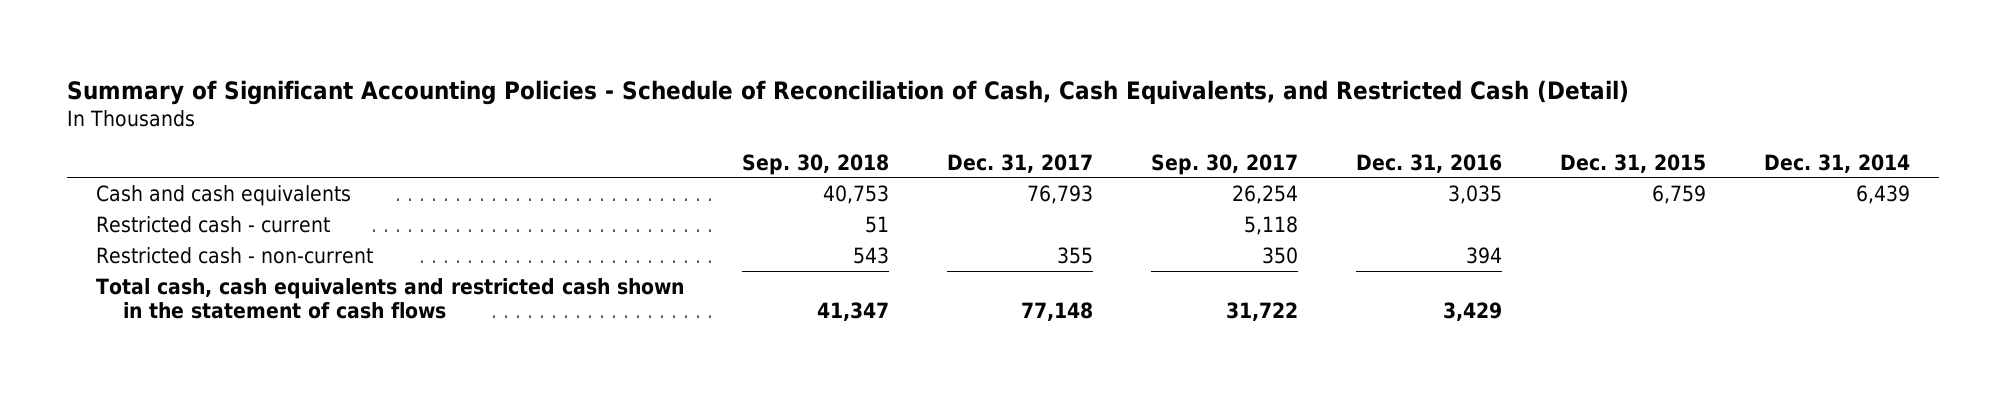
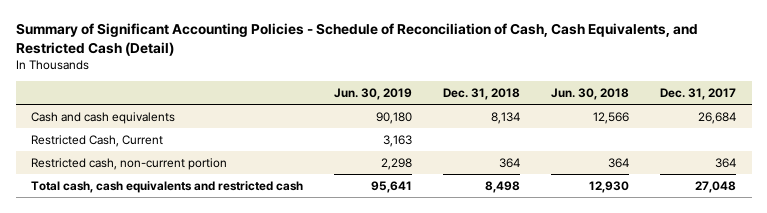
- | Sep. 30, 2018 | Dec. 31, 2017 | Sep. 30, 2017 | Dec. 31, 2016 | Dec. 31, 2015 | Dec. 31, 2014
+ | Jun. 30, 2019 | Dec. 31, 2018 | Jun. 30, 2018 | Dec. 31, 2017
- Cash and cash equivalents | 40,753 | 76,793 | 26,254 | 3,035 | 6,759 | 6,439
- Restricted cash - current | 51 | | 5,118 | | |
- Restricted cash - non-current | 543 | 355 | 350 | 394 | |
- Total cash, cash equivalents and restricted cash shown in the statement of cash flows | 41,347 | 77,148 | 31,722 | 3,429 | |
+ Cash and cash equivalents | 90,180 | 8,134 | 12,566 | 26,684
+ Restricted Cash, Current | 3,163 | | |
+ Restricted cash, non-current portion | 2,298 | 364 | 364 | 364
+ Total cash, cash equivalents and restricted cash | 95,641 | 8,498 | 12,930 | 27,048

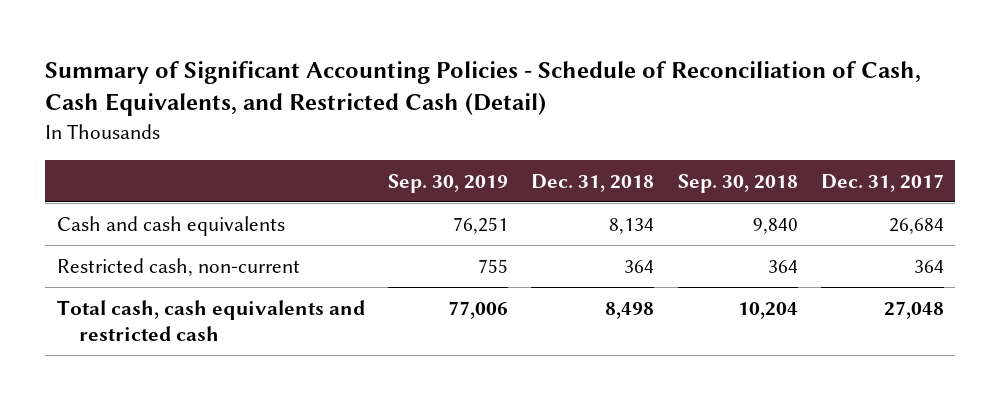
- | Jun. 30, 2019 | Dec. 31, 2018 | Jun. 30, 2018 | Dec. 31, 2017
+ | Sep. 30, 2019 | Dec. 31, 2018 | Sep. 30, 2018 | Dec. 31, 2017
- Restricted Cash, Current | 3,163 | | |
- Restricted cash, non-current portion | 2,298 | 364 | 364 | 364
+ Restricted cash, non-current | 755 | 364 | 364 | 364

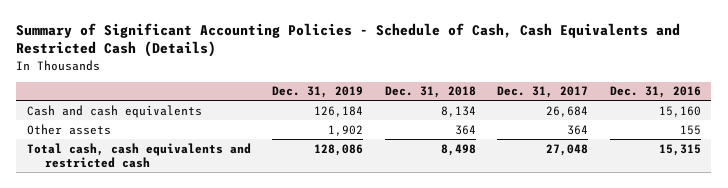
- Summary of Significant Accounting Policies - Schedule of Reconciliation of Cash, Cash Equivalents, and Restricted Cash (Detail)
+ Summary of Significant Accounting Policies - Schedule of Cash, Cash Equivalents and Restricted Cash (Details)
- | Sep. 30, 2019 | Dec. 31, 2018 | Sep. 30, 2018 | Dec. 31, 2017
+ | Dec. 31, 2019 | Dec. 31, 2018 | Dec. 31, 2017 | Dec. 31, 2016
- Restricted cash, non-current | 755 | 364 | 364 | 364
+ Other assets | 1,902 | 364 | 364 | 155

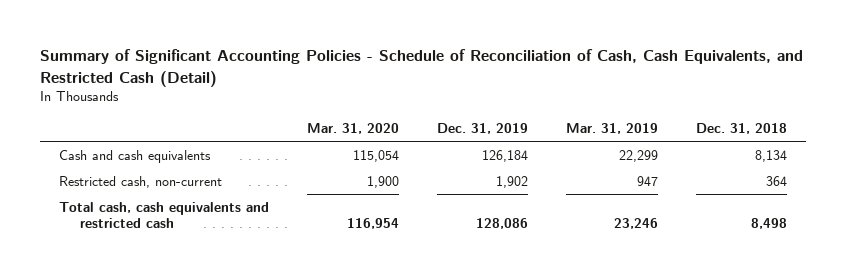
- Summary of Significant Accounting Policies - Schedule of Cash, Cash Equivalents and Restricted Cash (Details)
+ Summary of Significant Accounting Policies - Schedule of Reconciliation of Cash, Cash Equivalents, and Restricted Cash (Detail)
- | Dec. 31, 2019 | Dec. 31, 2018 | Dec. 31, 2017 | Dec. 31, 2016
+ | Mar. 31, 2020 | Dec. 31, 2019 | Mar. 31, 2019 | Dec. 31, 2018
- Other assets | 1,902 | 364 | 364 | 155
+ Restricted cash, non-current | 1,900 | 1,902 | 947 | 364

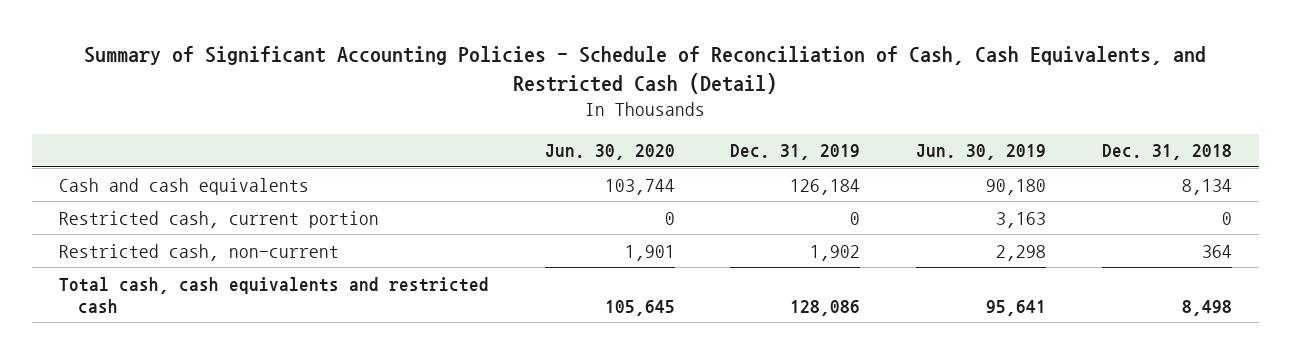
- | Mar. 31, 2020 | Dec. 31, 2019 | Mar. 31, 2019 | Dec. 31, 2018
+ | Jun. 30, 2020 | Dec. 31, 2019 | Jun. 30, 2019 | Dec. 31, 2018
+ Restricted cash, current portion | 0 | 0 | 3,163 | 0

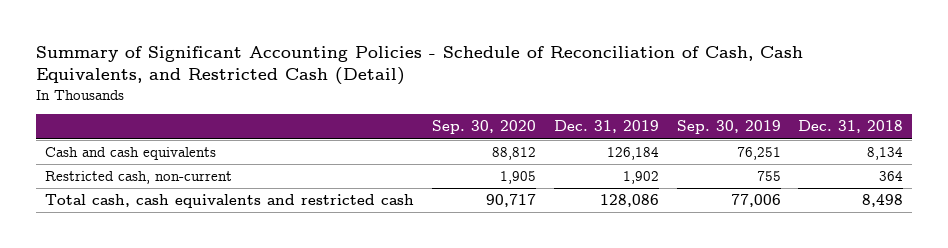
- | Jun. 30, 2020 | Dec. 31, 2019 | Jun. 30, 2019 | Dec. 31, 2018
+ | Sep. 30, 2020 | Dec. 31, 2019 | Sep. 30, 2019 | Dec. 31, 2018
- Restricted cash, current portion | 0 | 0 | 3,163 | 0

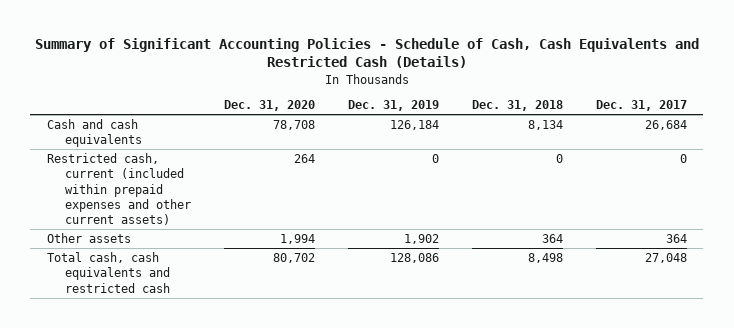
- Summary of Significant Accounting Policies - Schedule of Reconciliation of Cash, Cash Equivalents, and Restricted Cash (Detail)
+ Summary of Significant Accounting Policies - Schedule of Cash, Cash Equivalents and Restricted Cash (Details)
- | Sep. 30, 2020 | Dec. 31, 2019 | Sep. 30, 2019 | Dec. 31, 2018
+ | Dec. 31, 2020 | Dec. 31, 2019 | Dec. 31, 2018 | Dec. 31, 2017
- Restricted cash, non-current | 1,905 | 1,902 | 755 | 364
+ Restricted cash, current (included within prepaid expenses and other current assets) | 264 | 0 | 0 | 0
+ Other assets | 1,994 | 1,902 | 364 | 364

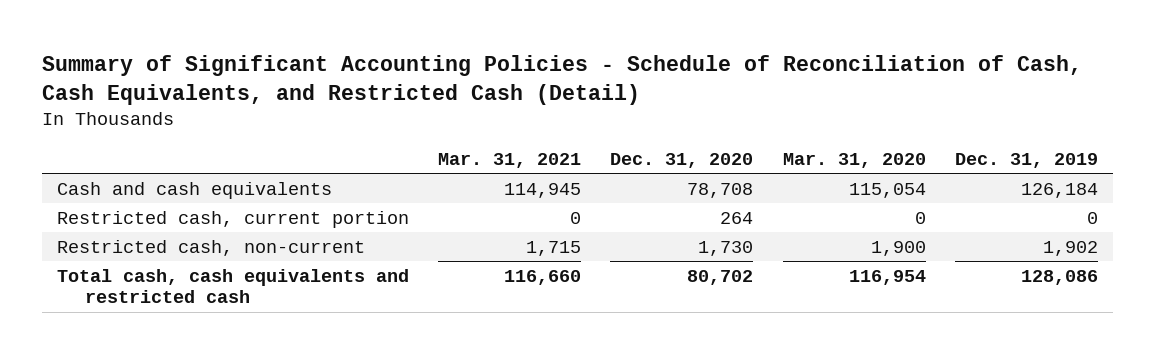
- Summary of Significant Accounting Policies - Schedule of Cash, Cash Equivalents and Restricted Cash (Details)
+ Summary of Significant Accounting Policies - Schedule of Reconciliation of Cash, Cash Equivalents, and Restricted Cash (Detail)
- | Dec. 31, 2020 | Dec. 31, 2019 | Dec. 31, 2018 | Dec. 31, 2017
+ | Mar. 31, 2021 | Dec. 31, 2020 | Mar. 31, 2020 | Dec. 31, 2019
- Restricted cash, current (included within prepaid expenses and other current assets) | 264 | 0 | 0 | 0
- Other assets | 1,994 | 1,902 | 364 | 364
+ Restricted cash, current portion | 0 | 264 | 0 | 0
+ Restricted cash, non-current | 1,715 | 1,730 | 1,900 | 1,902

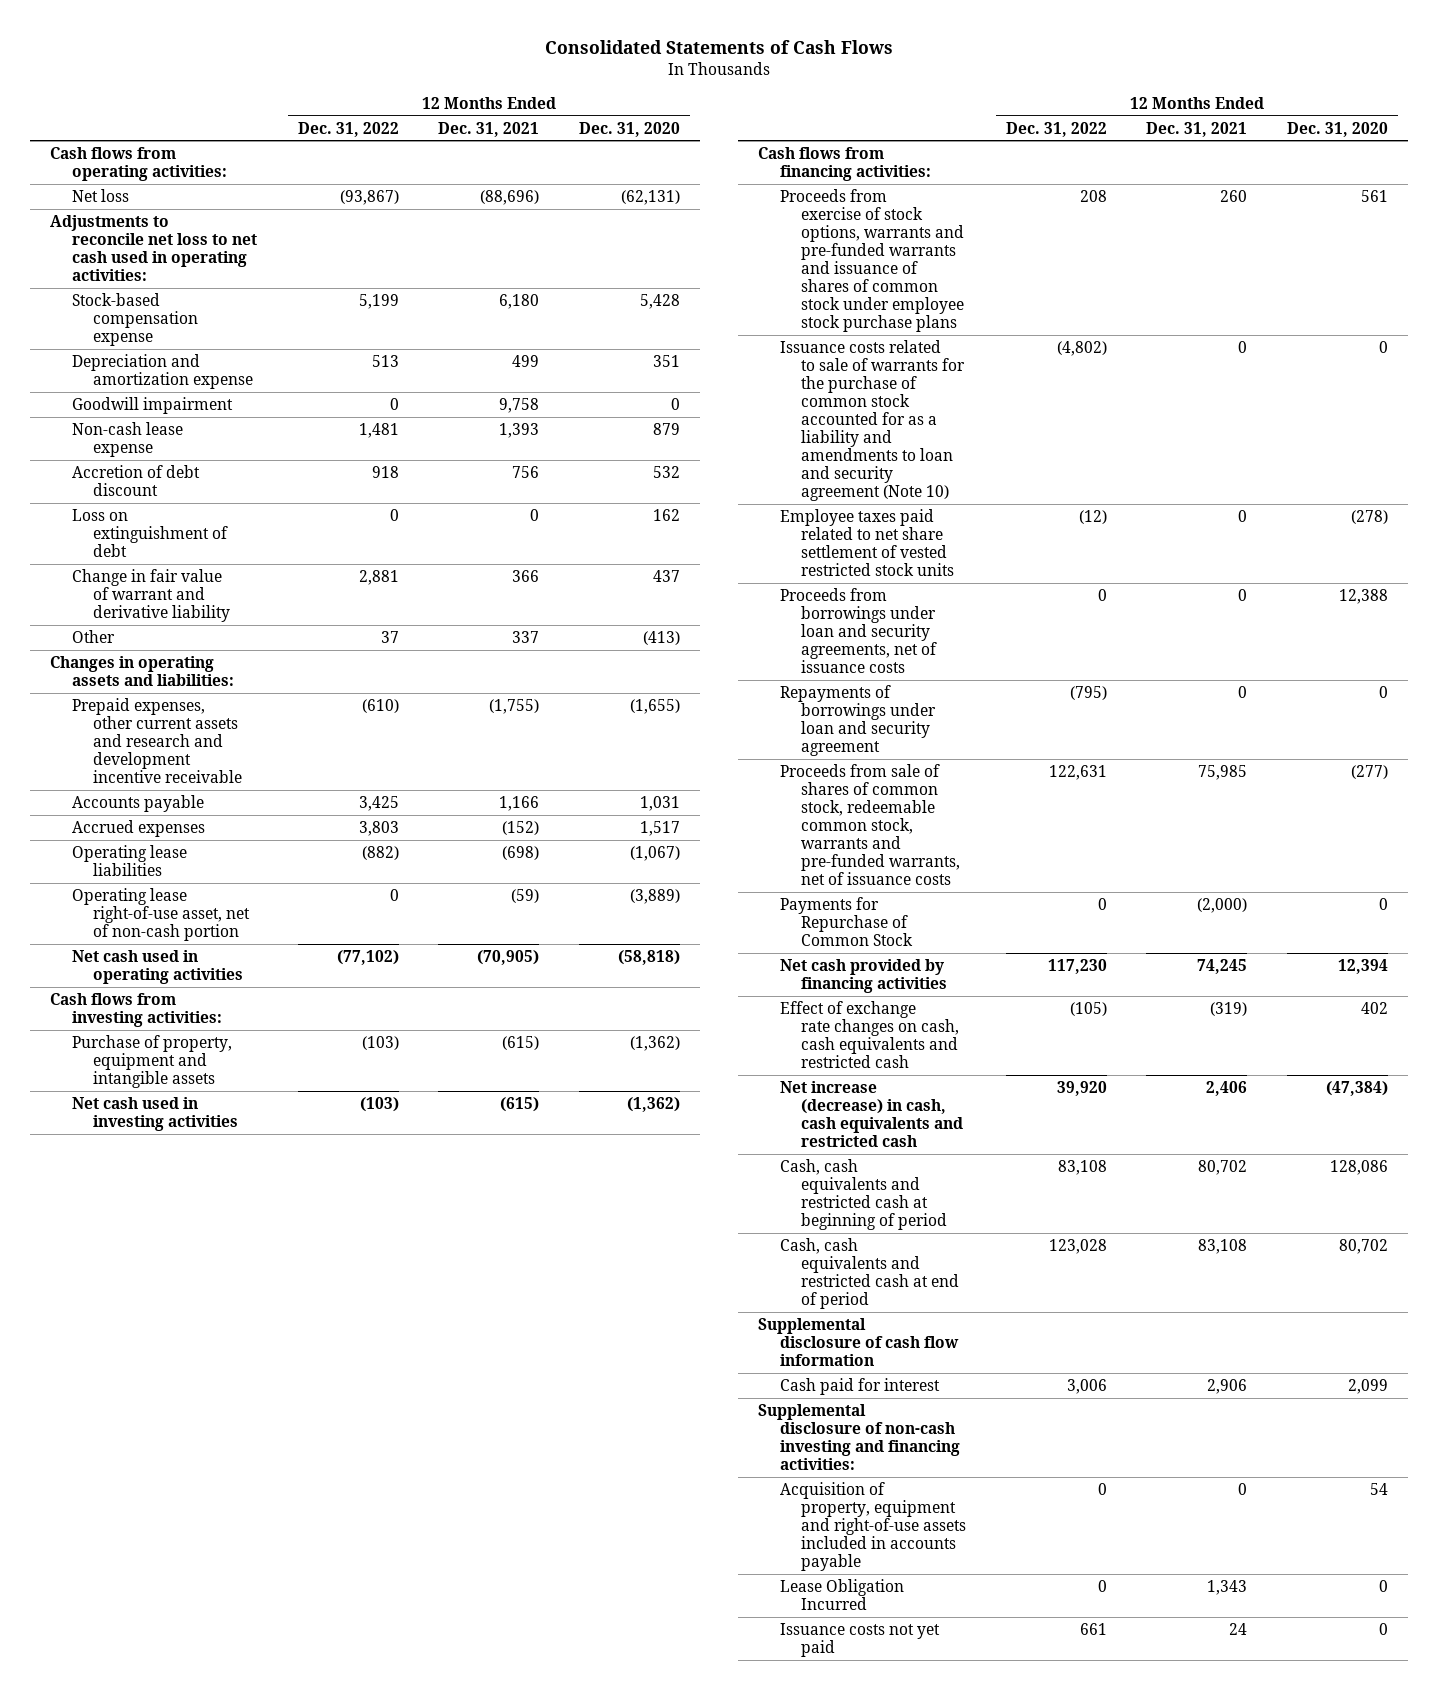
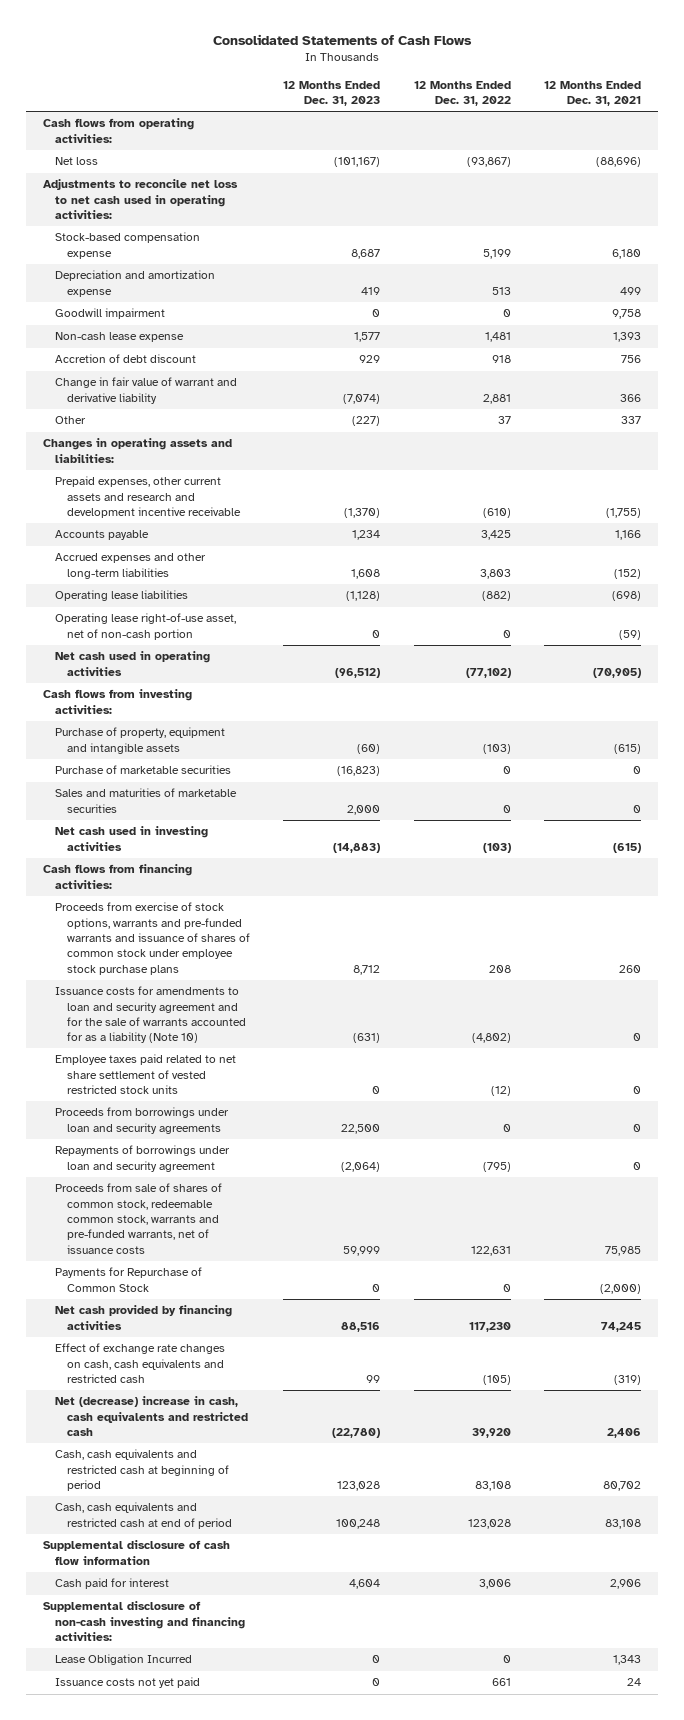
- | 12 Months Ended Dec. 31, 2022 | 12 Months Ended Dec. 31, 2021 | 12 Months Ended Dec. 31, 2020
+ | 12 Months Ended Dec. 31, 2023 | 12 Months Ended Dec. 31, 2022 | 12 Months Ended Dec. 31, 2021
- Loss on extinguishment of debt | 0 | 0 | 162
- Accrued expenses | 3,803 | (152) | 1,517
+ Accrued expenses and other long-term liabilities | 1,608 | 3,803 | (152)
+ Purchase of marketable securities | (16,823) | 0 | 0
+ Sales and maturities of marketable securities | 2,000 | 0 | 0
- Issuance costs related to sale of warrants for the purchase of common stock accounted for as a liability and amendments to loan and security agreement (Note 10) | (4,802) | 0 | 0
+ Issuance costs for amendments to loan and security agreement and for the sale of warrants accounted for as a liability (Note 10) | (631) | (4,802) | 0
- Proceeds from borrowings under loan and security agreements, net of issuance costs | 0 | 0 | 12,388
+ Proceeds from borrowings under loan and security agreements | 22,500 | 0 | 0
- Net increase (decrease) in cash, cash equivalents and restricted cash | 39,920 | 2,406 | (47,384)
+ Net (decrease) increase in cash, cash equivalents and restricted cash | (22,780) | 39,920 | 2,406
- Acquisition of property, equipment and right-of-use assets included in accounts payable | 0 | 0 | 54

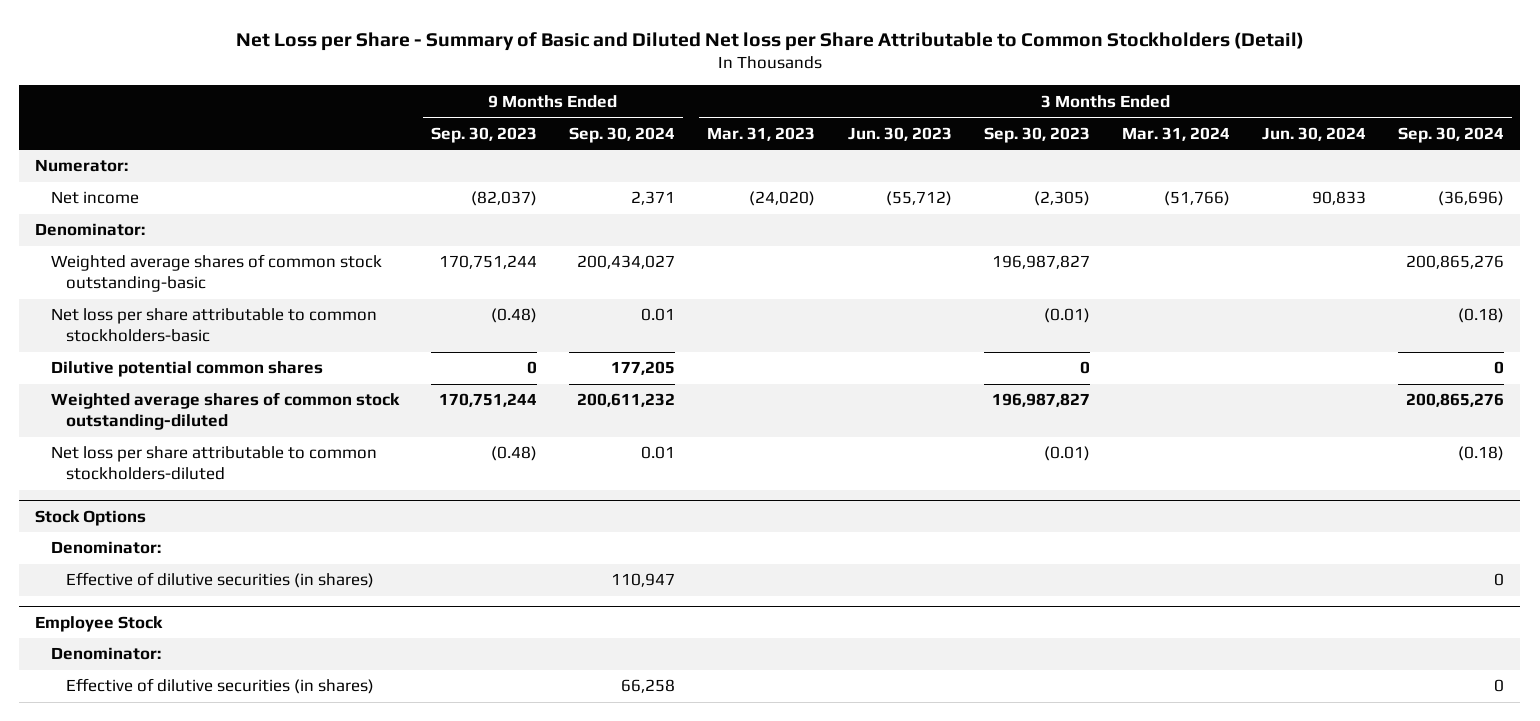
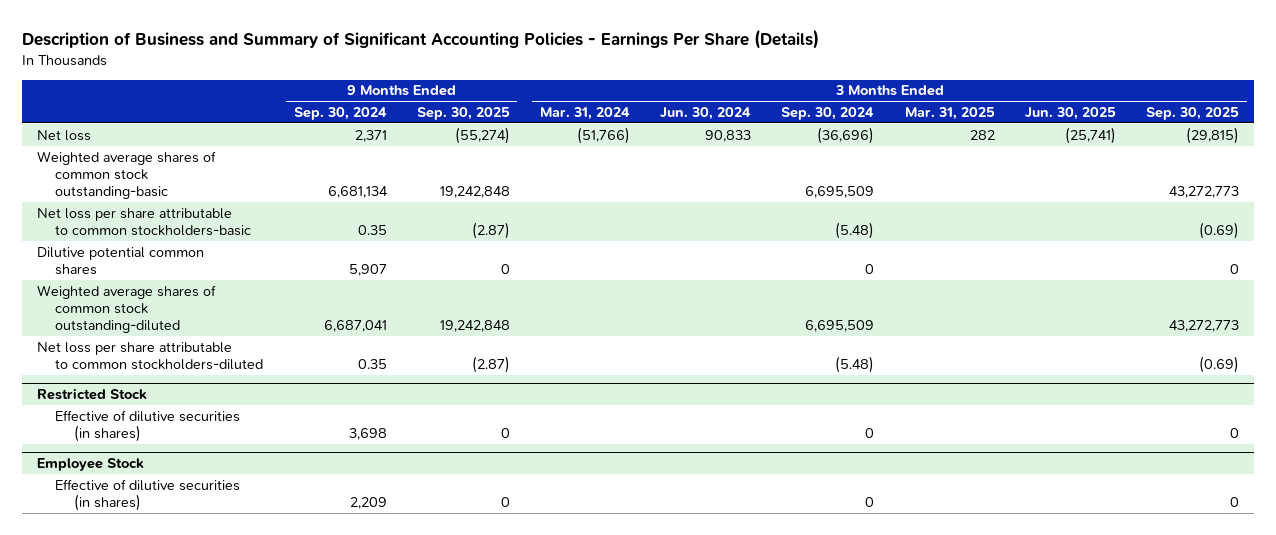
- Net Loss per Share - Summary of Basic and Diluted Net loss per Share Attributable to Common Stockholders (Detail)
+ Description of Business and Summary of Significant Accounting Policies - Earnings Per Share (Details)
- | 9 Months Ended Sep. 30, 2023 | 9 Months Ended Sep. 30, 2024 | 3 Months Ended Mar. 31, 2023 | 3 Months Ended Jun. 30, 2023 | 3 Months Ended Sep. 30, 2023 | 3 Months Ended Mar. 31, 2024 | 3 Months Ended Jun. 30, 2024 | 3 Months Ended Sep. 30, 2024
+ | 9 Months Ended Sep. 30, 2024 | 9 Months Ended Sep. 30, 2025 | 3 Months Ended Mar. 31, 2024 | 3 Months Ended Jun. 30, 2024 | 3 Months Ended Sep. 30, 2024 | 3 Months Ended Mar. 31, 2025 | 3 Months Ended Jun. 30, 2025 | 3 Months Ended Sep. 30, 2025
- Numerator:
- Net income | (82,037) | 2,371 | (24,020) | (55,712) | (2,305) | (51,766) | 90,833 | (36,696)
- Denominator:
- Weighted average shares of common stock outstanding-basic | 170,751,244 | 200,434,027 | | | 196,987,827 | | | 200,865,276
- Net loss per share attributable to common stockholders-basic | (0.48) | 0.01 | | | (0.01) | | | (0.18)
- Dilutive potential common shares | 0 | 177,205 | | | 0 | | | 0
- Weighted average shares of common stock outstanding-diluted | 170,751,244 | 200,611,232 | | | 196,987,827 | | | 200,865,276
- Net loss per share attributable to common stockholders-diluted | (0.48) | 0.01 | | | (0.01) | | | (0.18)
- Stock Options
- Denominator:
- Effective of dilutive securities (in shares) | | 110,947 | | | | | | 0
+ Net loss | 2,371 | (55,274) | (51,766) | 90,833 | (36,696) | 282 | (25,741) | (29,815)
+ Weighted average shares of common stock outstanding-basic | 6,681,134 | 19,242,848 | | | 6,695,509 | | | 43,272,773
+ Net loss per share attributable to common stockholders-basic | 0.35 | (2.87) | | | (5.48) | | | (0.69)
+ Dilutive potential common shares | 5,907 | 0 | | | 0 | | | 0
+ Weighted average shares of common stock outstanding-diluted | 6,687,041 | 19,242,848 | | | 6,695,509 | | | 43,272,773
+ Net loss per share attributable to common stockholders-diluted | 0.35 | (2.87) | | | (5.48) | | | (0.69)
+ Restricted Stock
+ Effective of dilutive securities (in shares) | 3,698 | 0 | | | 0 | | | 0
@ Employee Stock
- Denominator:
- Effective of dilutive securities (in shares) | | 66,258 | | | | | | 0
+ Effective of dilutive securities (in shares) | 2,209 | 0 | | | 0 | | | 0

